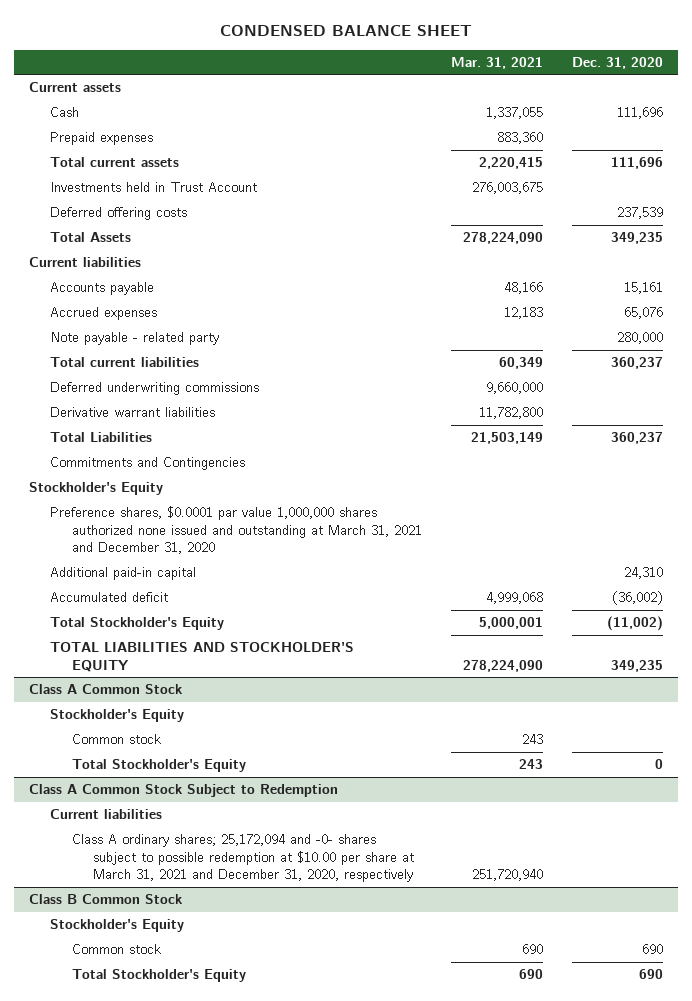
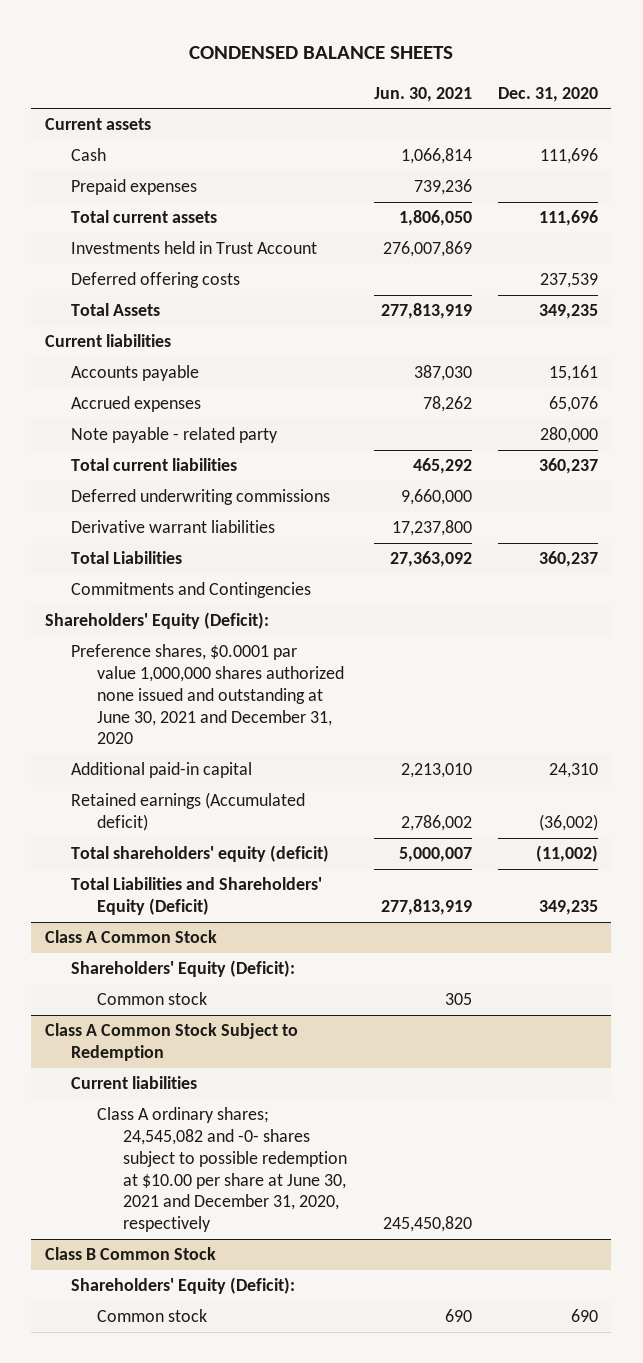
- CONDENSED BALANCE SHEET
+ CONDENSED BALANCE SHEETS
- | Mar. 31, 2021 | Dec. 31, 2020
+ | Jun. 30, 2021 | Dec. 31, 2020
- Stockholder's Equity
- Preference shares, $0.0001 par value 1,000,000 shares authorized none issued and outstanding at March 31, 2021 and December 31, 2020
+ Shareholders' Equity (Deficit):
+ Preference shares, $0.0001 par value 1,000,000 shares authorized none issued and outstanding at June 30, 2021 and December 31, 2020
- Accumulated deficit | 4,999,068 | (36,002)
- Total Stockholder's Equity | 5,000,001 | (11,002)
- TOTAL LIABILITIES AND STOCKHOLDER'S EQUITY | 278,224,090 | 349,235
+ Retained earnings (Accumulated deficit) | 2,786,002 | (36,002)
+ Total shareholders' equity (deficit) | 5,000,007 | (11,002)
+ Total Liabilities and Shareholders' Equity (Deficit) | 277,813,919 | 349,235
@ Class A Common Stock
- Stockholder's Equity
+ Shareholders' Equity (Deficit):
- Total Stockholder's Equity | 243 | 0
@ Class A Common Stock Subject to Redemption
- Class A ordinary shares; 25,172,094 and -0- shares subject to possible redemption at $10.00 per share at March 31, 2021 and December 31, 2020, respectively | 251,720,940 |
+ Class A ordinary shares; 24,545,082 and -0- shares subject to possible redemption at $10.00 per share at June 30, 2021 and December 31, 2020, respectively | 245,450,820 |
@ Class B Common Stock
- Stockholder's Equity
+ Shareholders' Equity (Deficit):
- Total Stockholder's Equity | 690 | 690

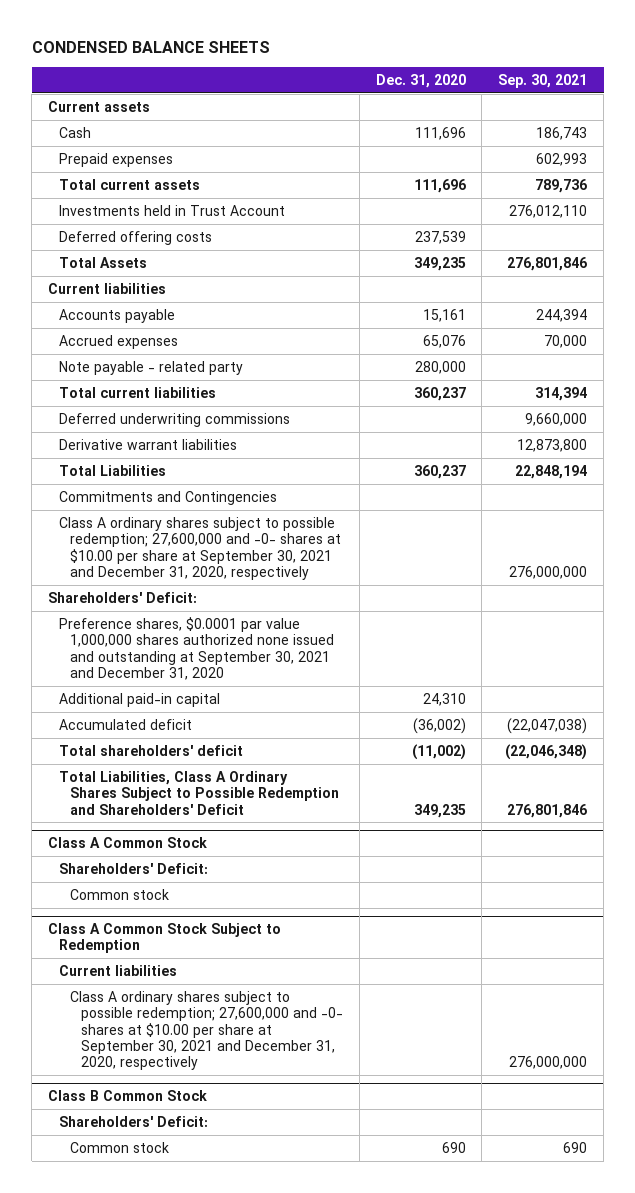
- | Jun. 30, 2021 | Dec. 31, 2020
+ | Dec. 31, 2020 | Sep. 30, 2021
- Shareholders' Equity (Deficit):
- Preference shares, $0.0001 par value 1,000,000 shares authorized none issued and outstanding at June 30, 2021 and December 31, 2020
+ Class A ordinary shares subject to possible redemption; 27,600,000 and -0- shares at $10.00 per share at September 30, 2021 and December 31, 2020, respectively | | 276,000,000
+ Shareholders' Deficit:
+ Preference shares, $0.0001 par value 1,000,000 shares authorized none issued and outstanding at September 30, 2021 and December 31, 2020
- Retained earnings (Accumulated deficit) | 2,786,002 | (36,002)
- Total shareholders' equity (deficit) | 5,000,007 | (11,002)
- Total Liabilities and Shareholders' Equity (Deficit) | 277,813,919 | 349,235
+ Accumulated deficit | (36,002) | (22,047,038)
+ Total shareholders' deficit | (11,002) | (22,046,348)
+ Total Liabilities, Class A Ordinary Shares Subject to Possible Redemption and Shareholders' Deficit | 349,235 | 276,801,846
@ Class A Common Stock
- Shareholders' Equity (Deficit):
+ Shareholders' Deficit:
@ Class A Common Stock Subject to Redemption
- Class A ordinary shares; 24,545,082 and -0- shares subject to possible redemption at $10.00 per share at June 30, 2021 and December 31, 2020, respectively | 245,450,820 |
+ Class A ordinary shares subject to possible redemption; 27,600,000 and -0- shares at $10.00 per share at September 30, 2021 and December 31, 2020, respectively | | 276,000,000
@ Class B Common Stock
- Shareholders' Equity (Deficit):
+ Shareholders' Deficit:

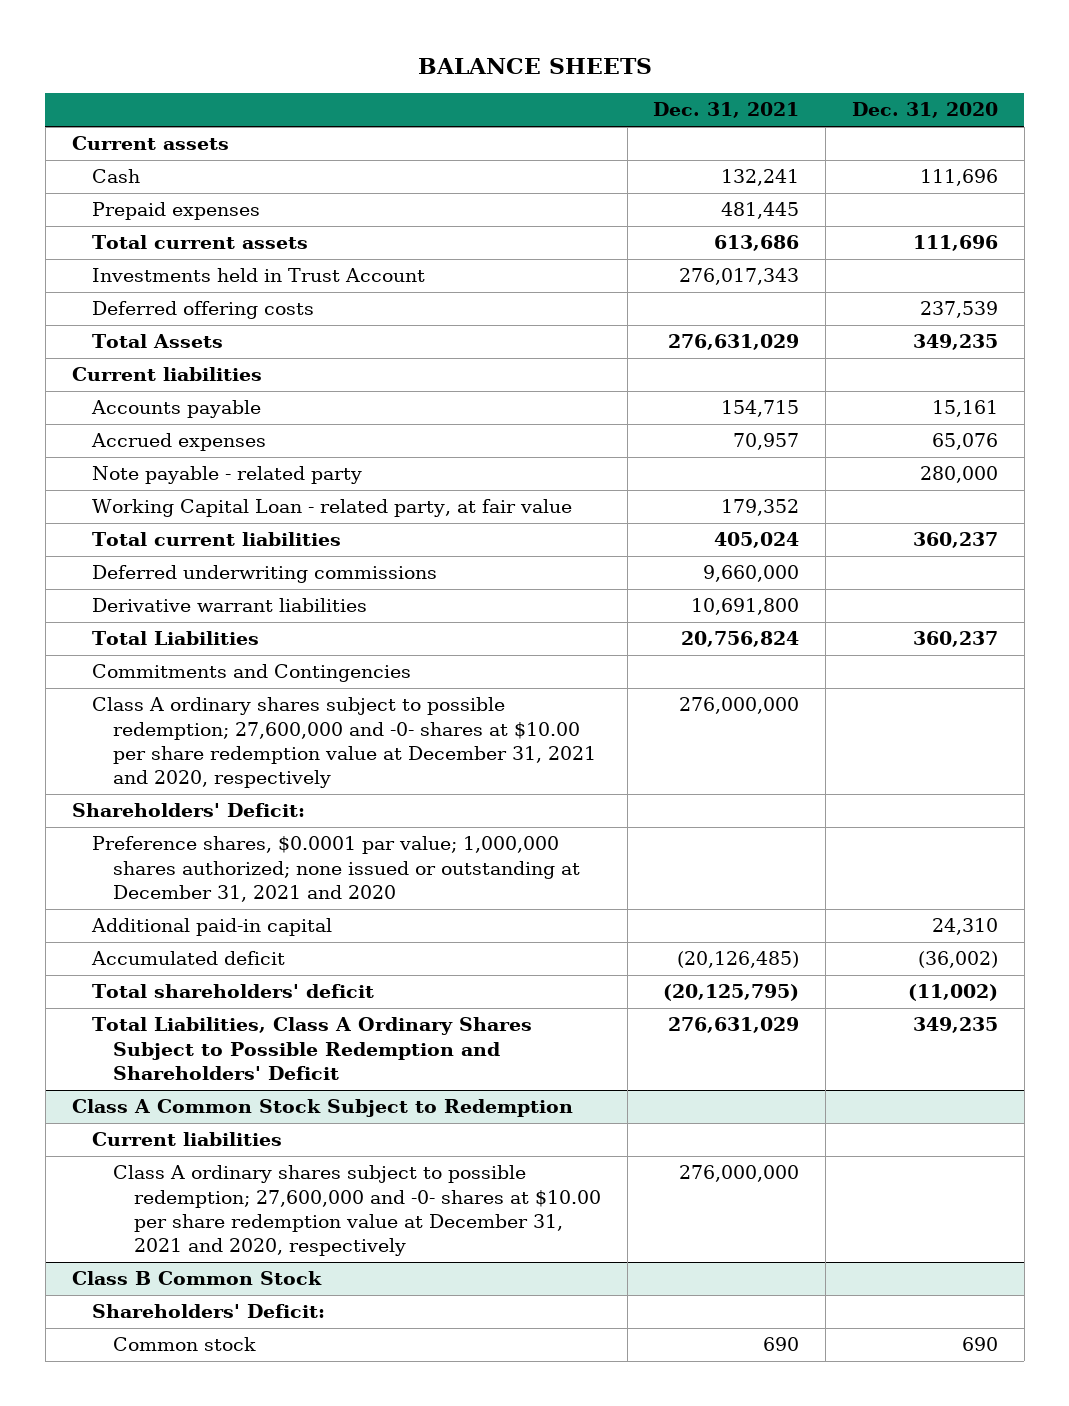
- CONDENSED BALANCE SHEETS
+ BALANCE SHEETS
- | Dec. 31, 2020 | Sep. 30, 2021
+ | Dec. 31, 2021 | Dec. 31, 2020
+ Working Capital Loan - related party, at fair value | 179,352 |
- Class A ordinary shares subject to possible redemption; 27,600,000 and -0- shares at $10.00 per share at September 30, 2021 and December 31, 2020, respectively | | 276,000,000
+ Class A ordinary shares subject to possible redemption; 27,600,000 and -0- shares at $10.00 per share redemption value at December 31, 2021 and 2020, respectively | 276,000,000 |
- Preference shares, $0.0001 par value 1,000,000 shares authorized none issued and outstanding at September 30, 2021 and December 31, 2020
+ Preference shares, $0.0001 par value; 1,000,000 shares authorized; none issued or outstanding at December 31, 2021 and 2020
- Class A Common Stock
- Shareholders' Deficit:
- Common stock
@ Class A Common Stock Subject to Redemption
- Class A ordinary shares subject to possible redemption; 27,600,000 and -0- shares at $10.00 per share at September 30, 2021 and December 31, 2020, respectively | | 276,000,000
+ Class A ordinary shares subject to possible redemption; 27,600,000 and -0- shares at $10.00 per share redemption value at December 31, 2021 and 2020, respectively | 276,000,000 |

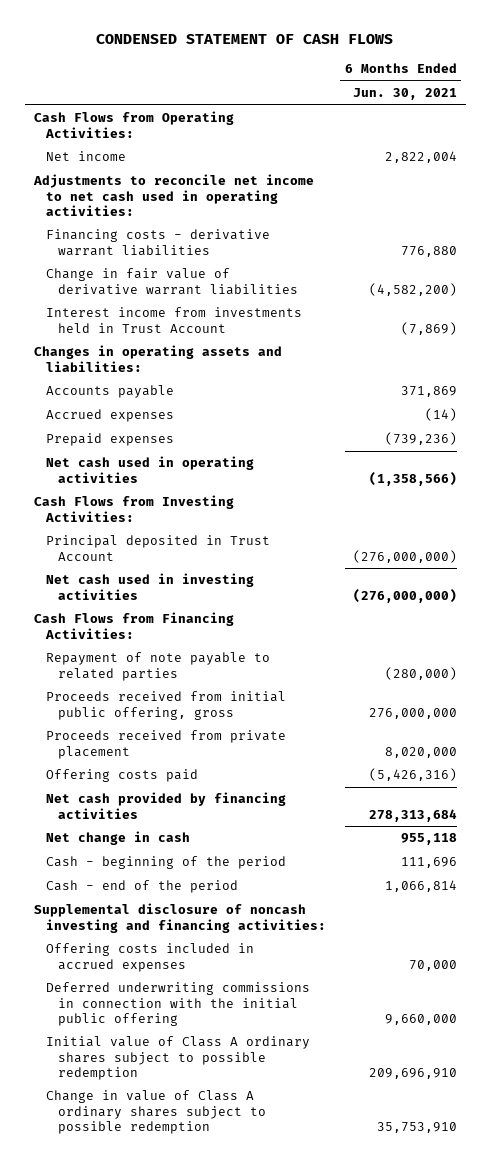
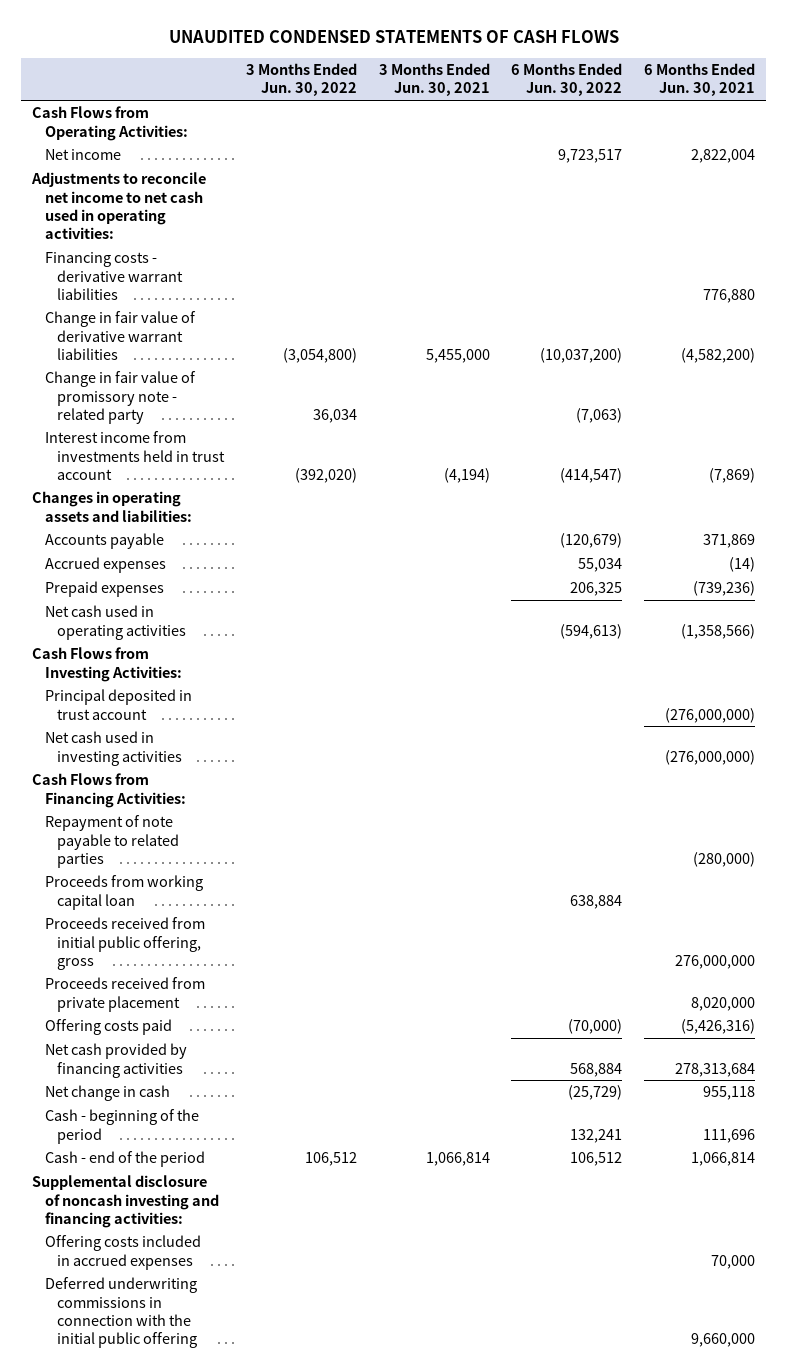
- CONDENSED STATEMENT OF CASH FLOWS
+ UNAUDITED CONDENSED STATEMENTS OF CASH FLOWS
- | 6 Months Ended Jun. 30, 2021
+ | 3 Months Ended Jun. 30, 2022 | 3 Months Ended Jun. 30, 2021 | 6 Months Ended Jun. 30, 2022 | 6 Months Ended Jun. 30, 2021
- Interest income from investments held in Trust Account | (7,869)
+ Change in fair value of promissory note - related party | 36,034 | | (7,063) |
+ Interest income from investments held in trust account | (392,020) | (4,194) | (414,547) | (7,869)
- Principal deposited in Trust Account | (276,000,000)
+ Principal deposited in trust account | | | | (276,000,000)
+ Proceeds from working capital loan | | | 638,884 |
- Initial value of Class A ordinary shares subject to possible redemption | 209,696,910
- Change in value of Class A ordinary shares subject to possible redemption | 35,753,910

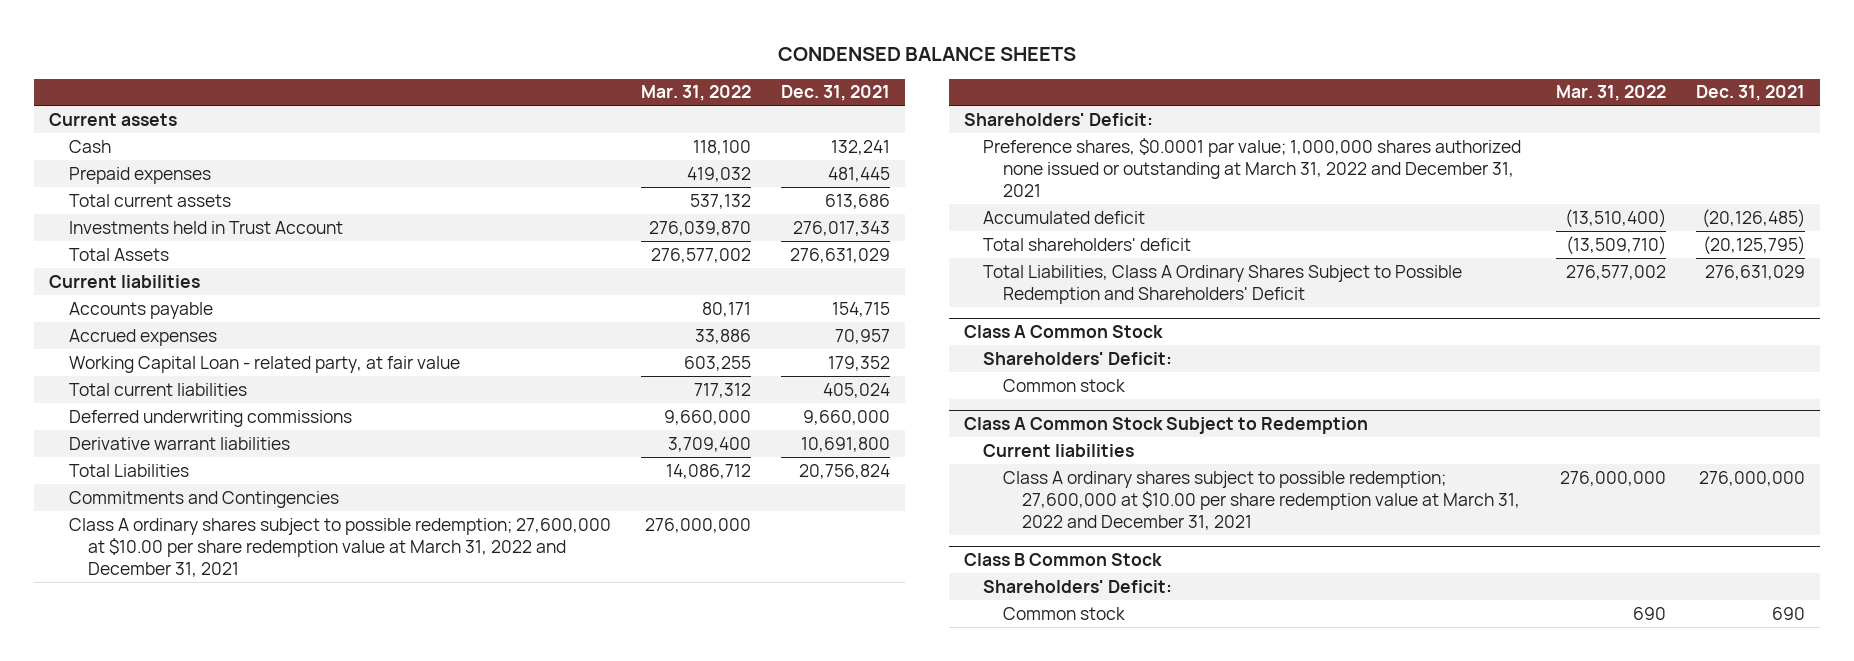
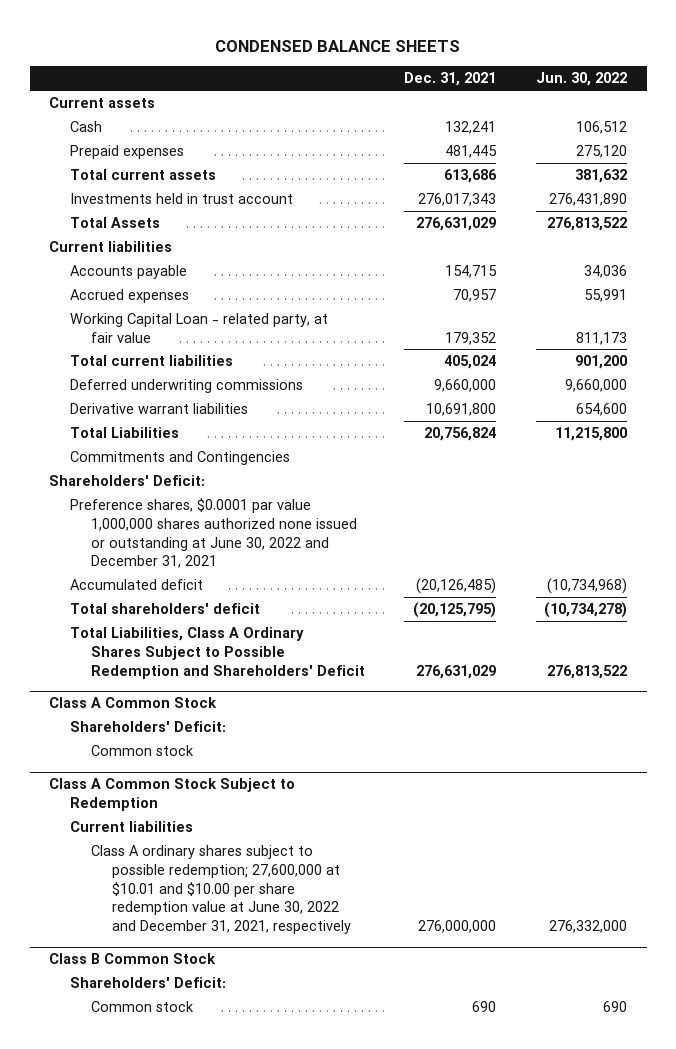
- | Mar. 31, 2022 | Dec. 31, 2021
+ | Dec. 31, 2021 | Jun. 30, 2022
- Investments held in Trust Account | 276,039,870 | 276,017,343
+ Investments held in trust account | 276,017,343 | 276,431,890
- Class A ordinary shares subject to possible redemption; 27,600,000 at $10.00 per share redemption value at March 31, 2022 and December 31, 2021 | 276,000,000 |
- Preference shares, $0.0001 par value; 1,000,000 shares authorized none issued or outstanding at March 31, 2022 and December 31, 2021
+ Preference shares, $0.0001 par value 1,000,000 shares authorized none issued or outstanding at June 30, 2022 and December 31, 2021
@ Class A Common Stock Subject to Redemption
- Class A ordinary shares subject to possible redemption; 27,600,000 at $10.00 per share redemption value at March 31, 2022 and December 31, 2021 | 276,000,000 | 276,000,000
+ Class A ordinary shares subject to possible redemption; 27,600,000 at $10.01 and $10.00 per share redemption value at June 30, 2022 and December 31, 2021, respectively | 276,000,000 | 276,332,000

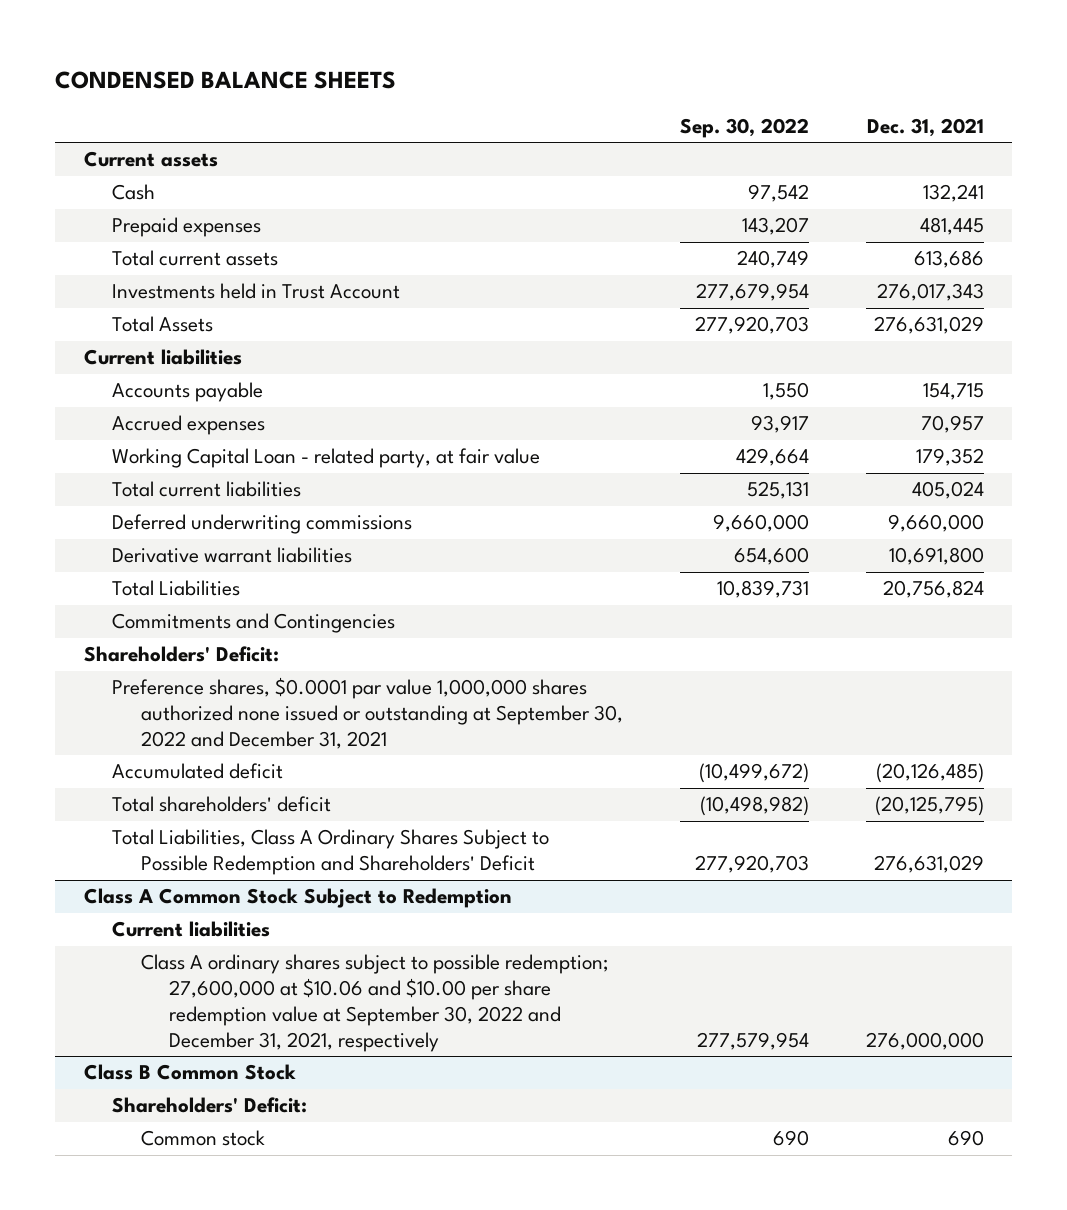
- | Dec. 31, 2021 | Jun. 30, 2022
+ | Sep. 30, 2022 | Dec. 31, 2021
- Investments held in trust account | 276,017,343 | 276,431,890
+ Investments held in Trust Account | 277,679,954 | 276,017,343
- Preference shares, $0.0001 par value 1,000,000 shares authorized none issued or outstanding at June 30, 2022 and December 31, 2021
+ Preference shares, $0.0001 par value 1,000,000 shares authorized none issued or outstanding at September 30, 2022 and December 31, 2021
- Class A Common Stock
- Shareholders' Deficit:
- Common stock
@ Class A Common Stock Subject to Redemption
- Class A ordinary shares subject to possible redemption; 27,600,000 at $10.01 and $10.00 per share redemption value at June 30, 2022 and December 31, 2021, respectively | 276,000,000 | 276,332,000
+ Class A ordinary shares subject to possible redemption; 27,600,000 at $10.06 and $10.00 per share redemption value at September 30, 2022 and December 31, 2021, respectively | 277,579,954 | 276,000,000

